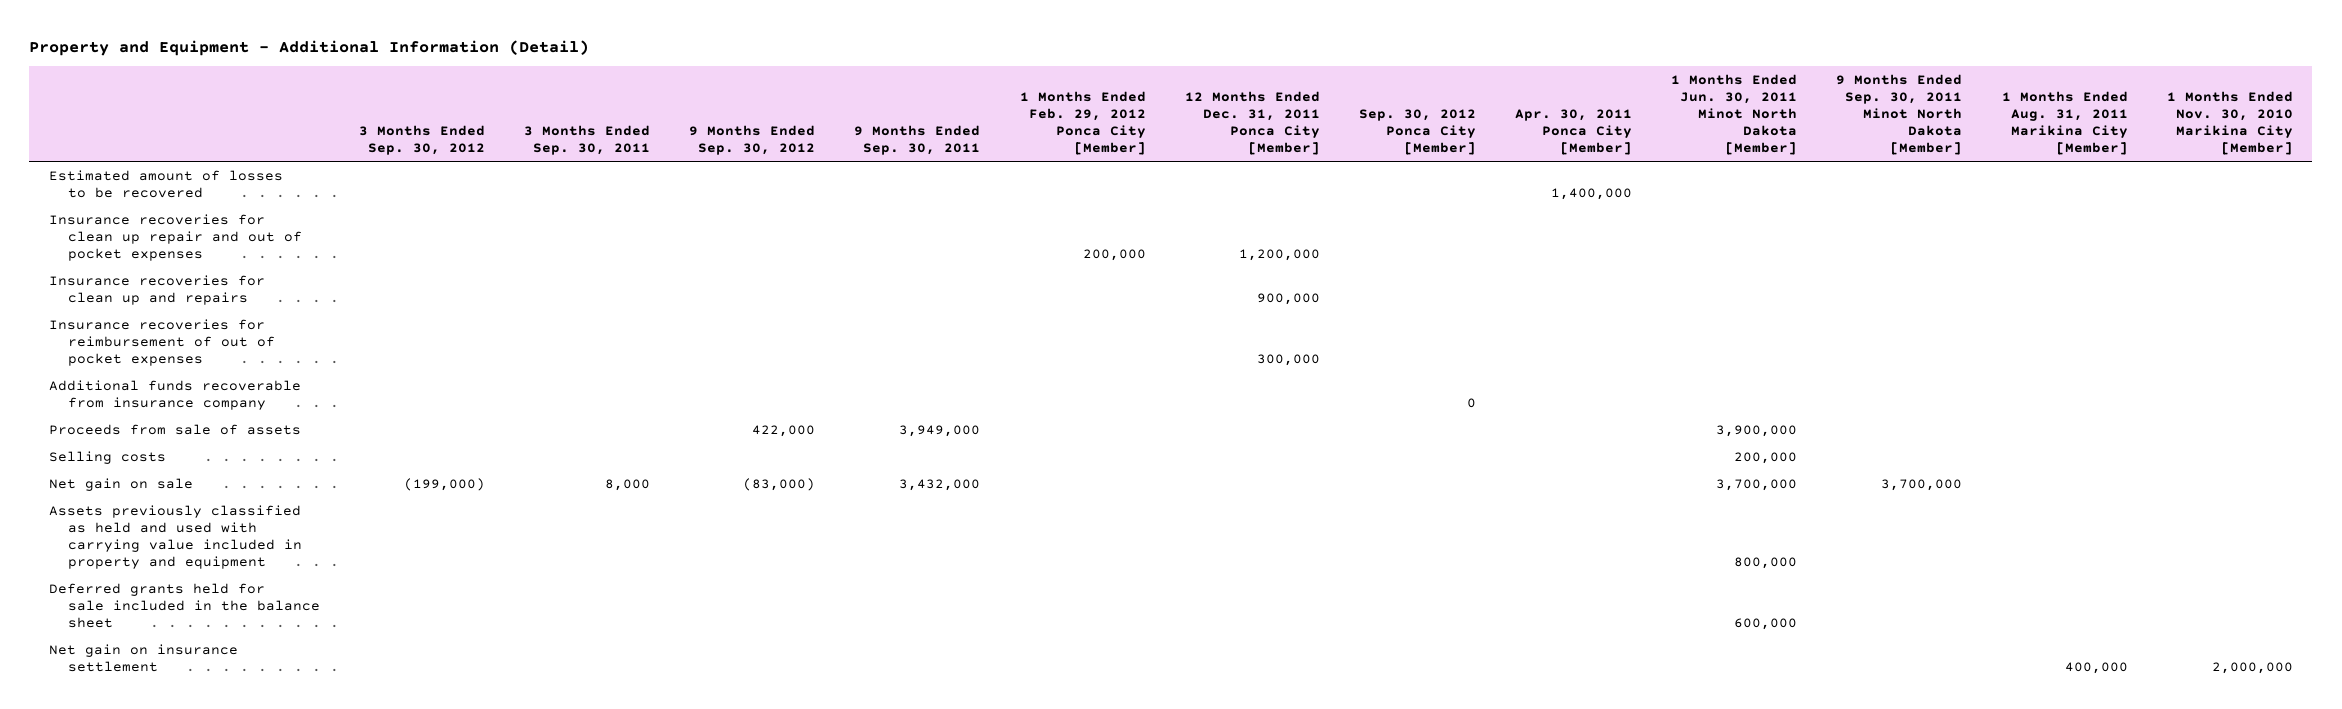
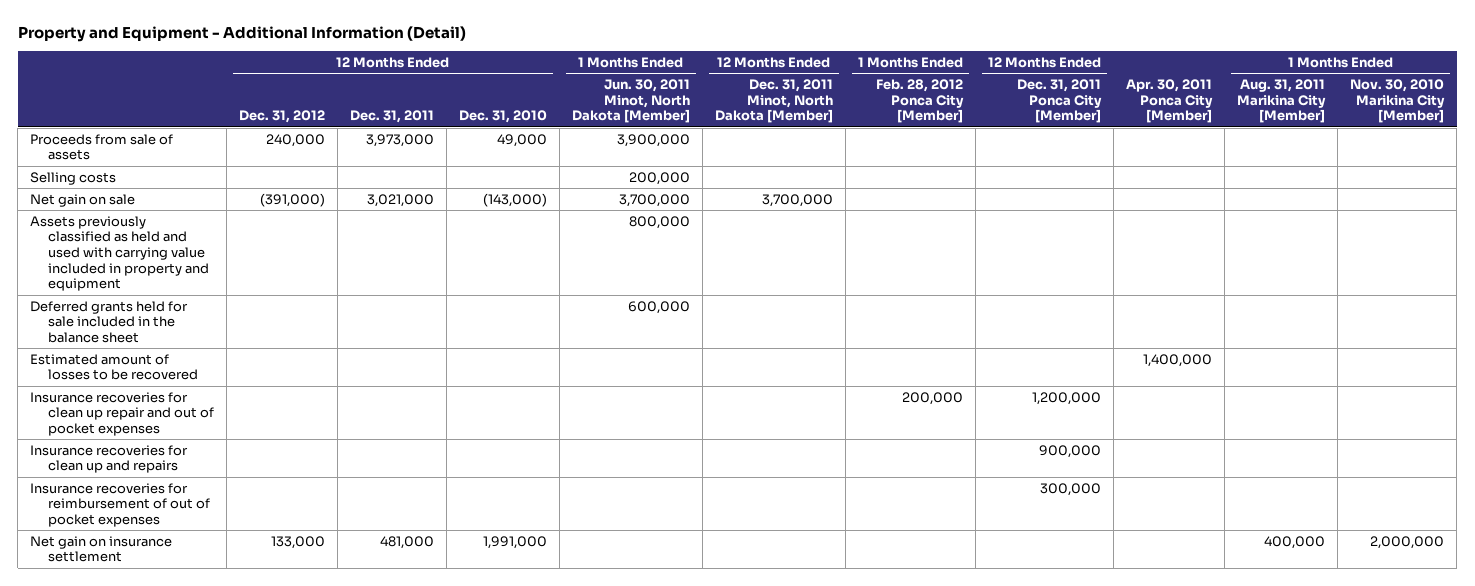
- | 3 Months Ended Sep. 30, 2012 | 3 Months Ended Sep. 30, 2011 | 9 Months Ended Sep. 30, 2012 | 9 Months Ended Sep. 30, 2011 | 1 Months Ended Feb. 29, 2012 Ponca City [Member] | 12 Months Ended Dec. 31, 2011 Ponca City [Member] | Sep. 30, 2012 Ponca City [Member] | Apr. 30, 2011 Ponca City [Member] | 1 Months Ended Jun. 30, 2011 Minot North Dakota [Member] | 9 Months Ended Sep. 30, 2011 Minot North Dakota [Member] | 1 Months Ended Aug. 31, 2011 Marikina City [Member] | 1 Months Ended Nov. 30, 2010 Marikina City [Member]
+ | 12 Months Ended Dec. 31, 2012 | 12 Months Ended Dec. 31, 2011 | 12 Months Ended Dec. 31, 2010 | 1 Months Ended Jun. 30, 2011 Minot, North Dakota [Member] | 12 Months Ended Dec. 31, 2011 Minot, North Dakota [Member] | 1 Months Ended Feb. 28, 2012 Ponca City [Member] | 12 Months Ended Dec. 31, 2011 Ponca City [Member] | Apr. 30, 2011 Ponca City [Member] | 1 Months Ended Aug. 31, 2011 Marikina City [Member] | 1 Months Ended Nov. 30, 2010 Marikina City [Member]
- Additional funds recoverable from insurance company | | | | | | | 0 | | | | |
moved down: Estimated amount of losses to be recovered | | | | | | | | 1,400,000 | |
moved down: Insurance recoveries for clean up repair and out of pocket expenses | | | | | | 200,000 | 1,200,000 | | |
moved down: Insurance recoveries for clean up and repairs | | | | | | | 900,000 | | |
moved down: Insurance recoveries for reimbursement of out of pocket expenses | | | | | | | 300,000 | | |

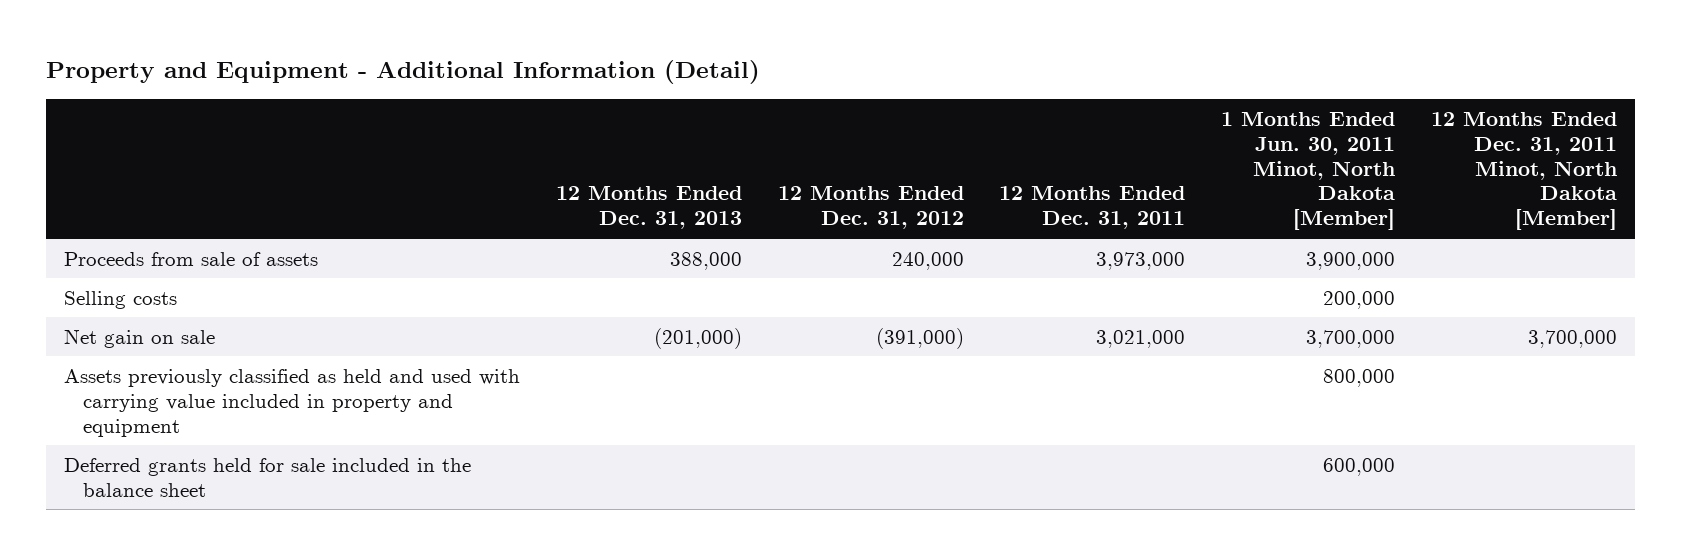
- | 12 Months Ended Dec. 31, 2012 | 12 Months Ended Dec. 31, 2011 | 12 Months Ended Dec. 31, 2010 | 1 Months Ended Jun. 30, 2011 Minot, North Dakota [Member] | 12 Months Ended Dec. 31, 2011 Minot, North Dakota [Member] | 1 Months Ended Feb. 28, 2012 Ponca City [Member] | 12 Months Ended Dec. 31, 2011 Ponca City [Member] | Apr. 30, 2011 Ponca City [Member] | 1 Months Ended Aug. 31, 2011 Marikina City [Member] | 1 Months Ended Nov. 30, 2010 Marikina City [Member]
+ | 12 Months Ended Dec. 31, 2013 | 12 Months Ended Dec. 31, 2012 | 12 Months Ended Dec. 31, 2011 | 1 Months Ended Jun. 30, 2011 Minot, North Dakota [Member] | 12 Months Ended Dec. 31, 2011 Minot, North Dakota [Member]
- Estimated amount of losses to be recovered | | | | | | | | 1,400,000 | |
- Insurance recoveries for clean up repair and out of pocket expenses | | | | | | 200,000 | 1,200,000 | | |
- Insurance recoveries for clean up and repairs | | | | | | | 900,000 | | |
- Insurance recoveries for reimbursement of out of pocket expenses | | | | | | | 300,000 | | |
- Net gain on insurance settlement | 133,000 | 481,000 | 1,991,000 | | | | | | 400,000 | 2,000,000

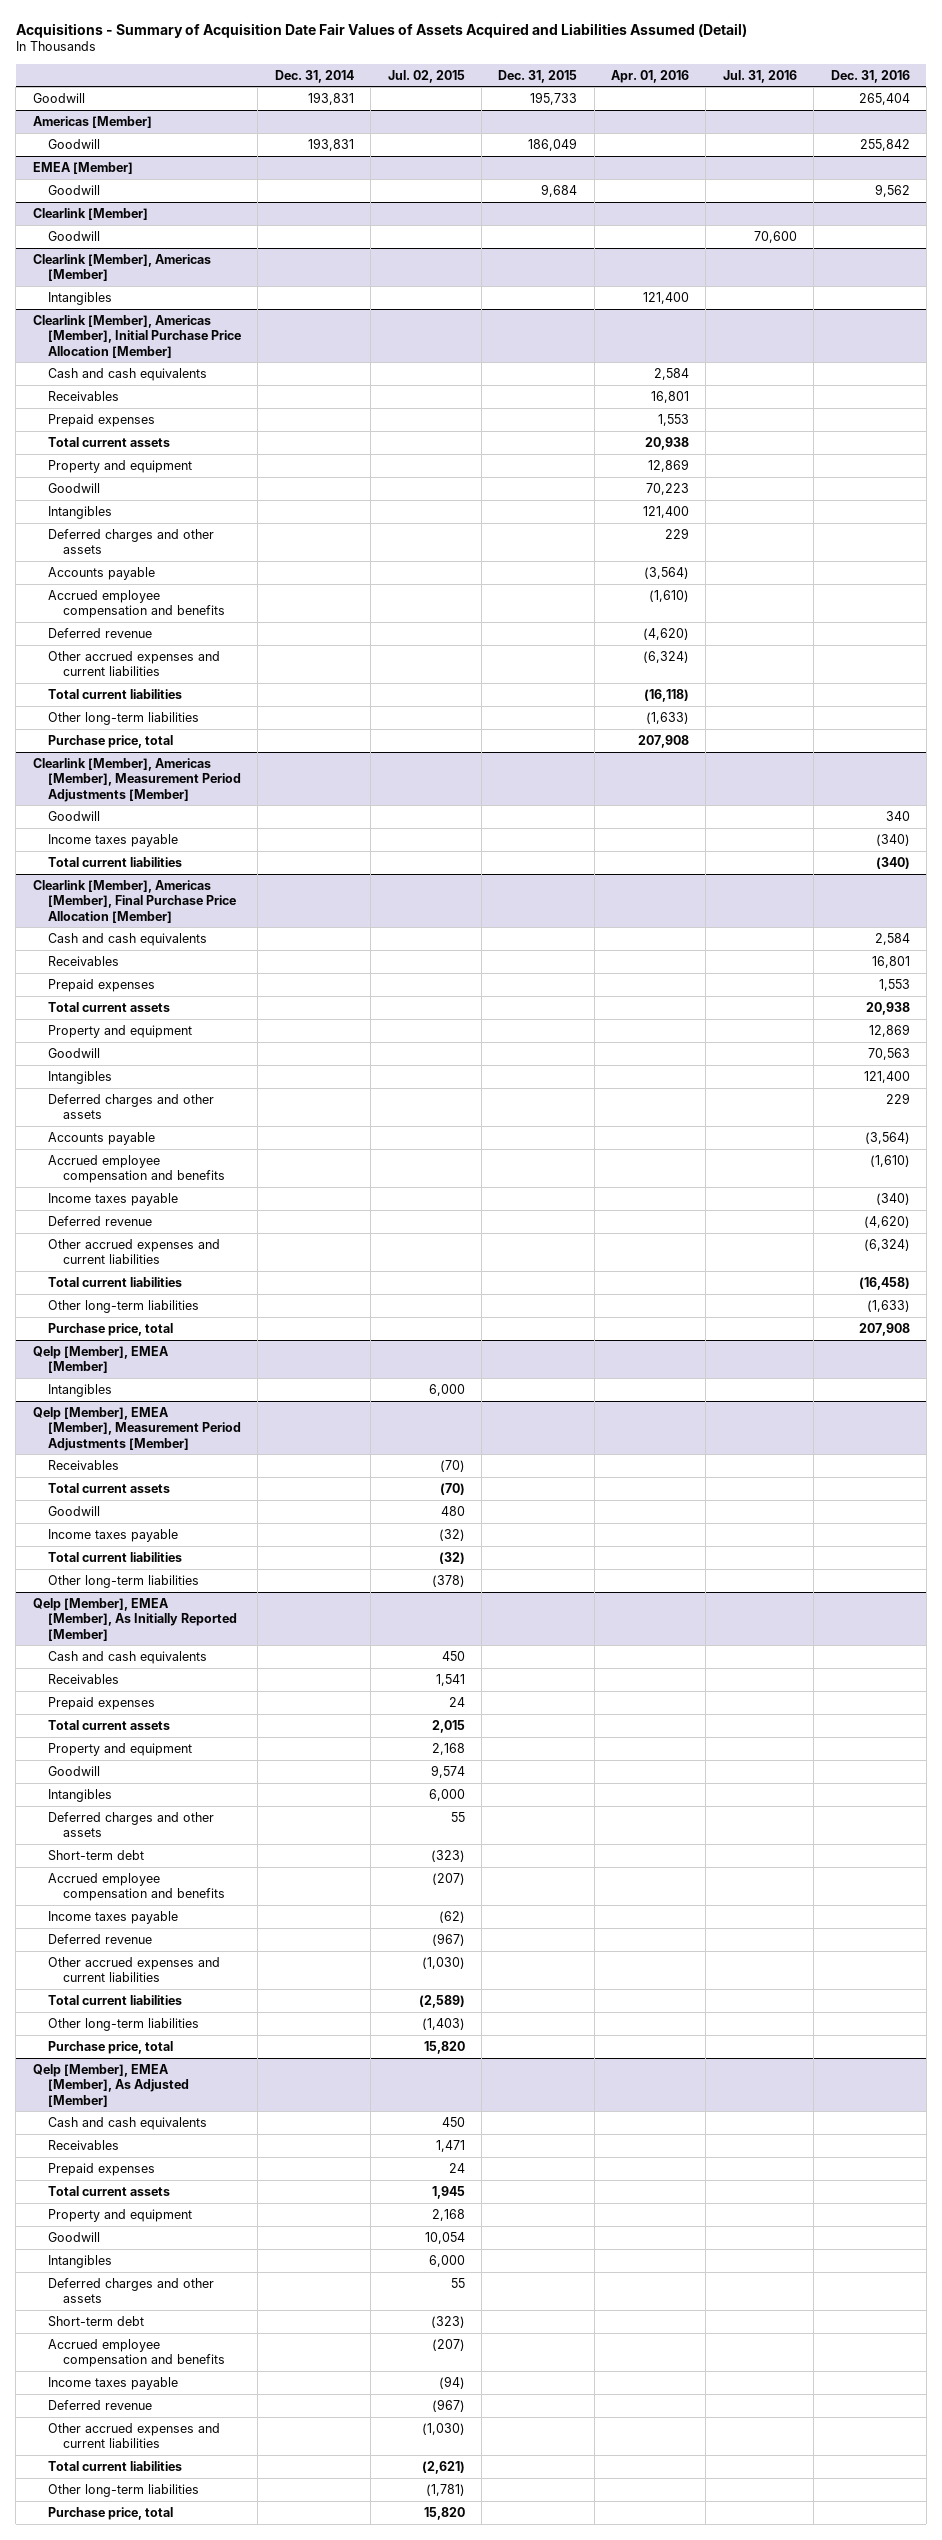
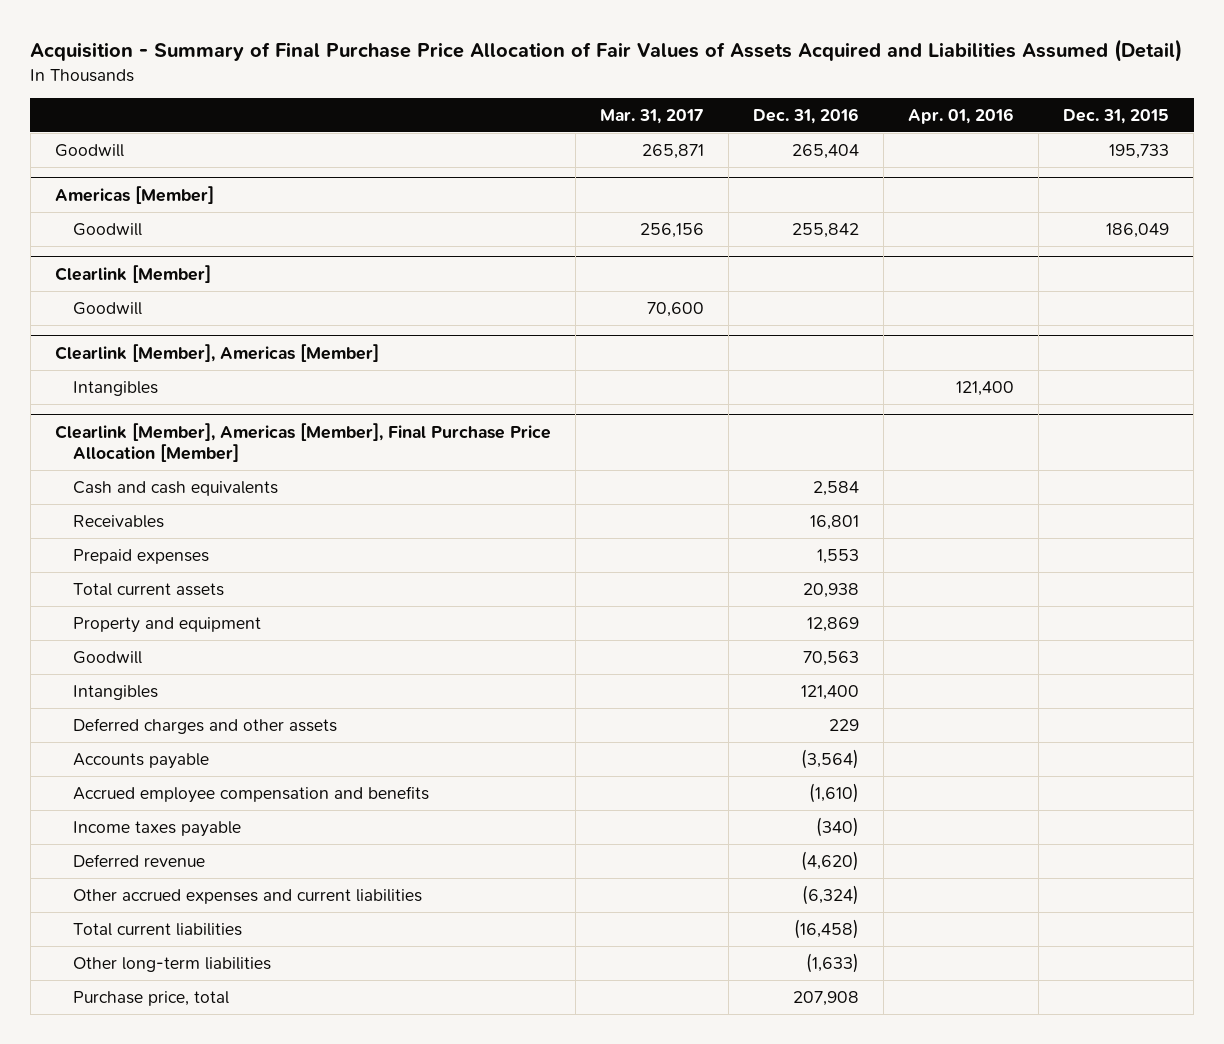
- Acquisitions - Summary of Acquisition Date Fair Values of Assets Acquired and Liabilities Assumed (Detail)
+ Acquisition - Summary of Final Purchase Price Allocation of Fair Values of Assets Acquired and Liabilities Assumed (Detail)
- | Dec. 31, 2014 | Jul. 02, 2015 | Dec. 31, 2015 | Apr. 01, 2016 | Jul. 31, 2016 | Dec. 31, 2016
+ | Mar. 31, 2017 | Dec. 31, 2016 | Apr. 01, 2016 | Dec. 31, 2015
- EMEA [Member]
- Goodwill | | | 9,684 | | | 9,562
- Clearlink [Member], Americas [Member], Initial Purchase Price Allocation [Member]
- Cash and cash equivalents | | | | 2,584 | |
- Receivables | | | | 16,801 | |
- Prepaid expenses | | | | 1,553 | |
- Total current assets | | | | 20,938 | |
- Property and equipment | | | | 12,869 | |
- Goodwill | | | | 70,223 | |
- Intangibles | | | | 121,400 | |
- Deferred charges and other assets | | | | 229 | |
- Accounts payable | | | | (3,564) | |
- Accrued employee compensation and benefits | | | | (1,610) | |
- Deferred revenue | | | | (4,620) | |
- Other accrued expenses and current liabilities | | | | (6,324) | |
- Total current liabilities | | | | (16,118) | |
- Other long-term liabilities | | | | (1,633) | |
- Purchase price, total | | | | 207,908 | |
- Clearlink [Member], Americas [Member], Measurement Period Adjustments [Member]
- Goodwill | | | | | | 340
- Income taxes payable | | | | | | (340)
- Total current liabilities | | | | | | (340)
- Qelp [Member], EMEA [Member]
- Intangibles | | 6,000 | | | |
- Qelp [Member], EMEA [Member], Measurement Period Adjustments [Member]
- Receivables | | (70) | | | |
- Total current assets | | (70) | | | |
- Goodwill | | 480 | | | |
- Income taxes payable | | (32) | | | |
- Total current liabilities | | (32) | | | |
- Other long-term liabilities | | (378) | | | |
- Qelp [Member], EMEA [Member], As Initially Reported [Member]
- Cash and cash equivalents | | 450 | | | |
- Receivables | | 1,541 | | | |
- Prepaid expenses | | 24 | | | |
- Total current assets | | 2,015 | | | |
- Property and equipment | | 2,168 | | | |
- Goodwill | | 9,574 | | | |
- Intangibles | | 6,000 | | | |
- Deferred charges and other assets | | 55 | | | |
- Short-term debt | | (323) | | | |
- Accrued employee compensation and benefits | | (207) | | | |
- Income taxes payable | | (62) | | | |
- Deferred revenue | | (967) | | | |
- Other accrued expenses and current liabilities | | (1,030) | | | |
- Total current liabilities | | (2,589) | | | |
- Other long-term liabilities | | (1,403) | | | |
- Purchase price, total | | 15,820 | | | |
- Qelp [Member], EMEA [Member], As Adjusted [Member]
- Cash and cash equivalents | | 450 | | | |
- Receivables | | 1,471 | | | |
- Prepaid expenses | | 24 | | | |
- Total current assets | | 1,945 | | | |
- Property and equipment | | 2,168 | | | |
- Goodwill | | 10,054 | | | |
- Intangibles | | 6,000 | | | |
- Deferred charges and other assets | | 55 | | | |
- Short-term debt | | (323) | | | |
- Accrued employee compensation and benefits | | (207) | | | |
- Income taxes payable | | (94) | | | |
- Deferred revenue | | (967) | | | |
- Other accrued expenses and current liabilities | | (1,030) | | | |
- Total current liabilities | | (2,621) | | | |
- Other long-term liabilities | | (1,781) | | | |
- Purchase price, total | | 15,820 | | | |

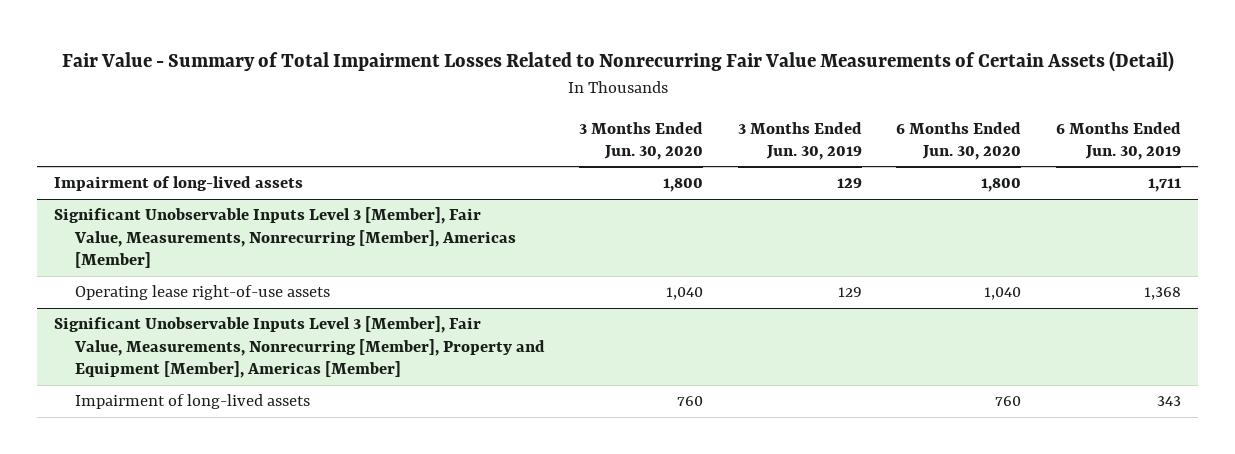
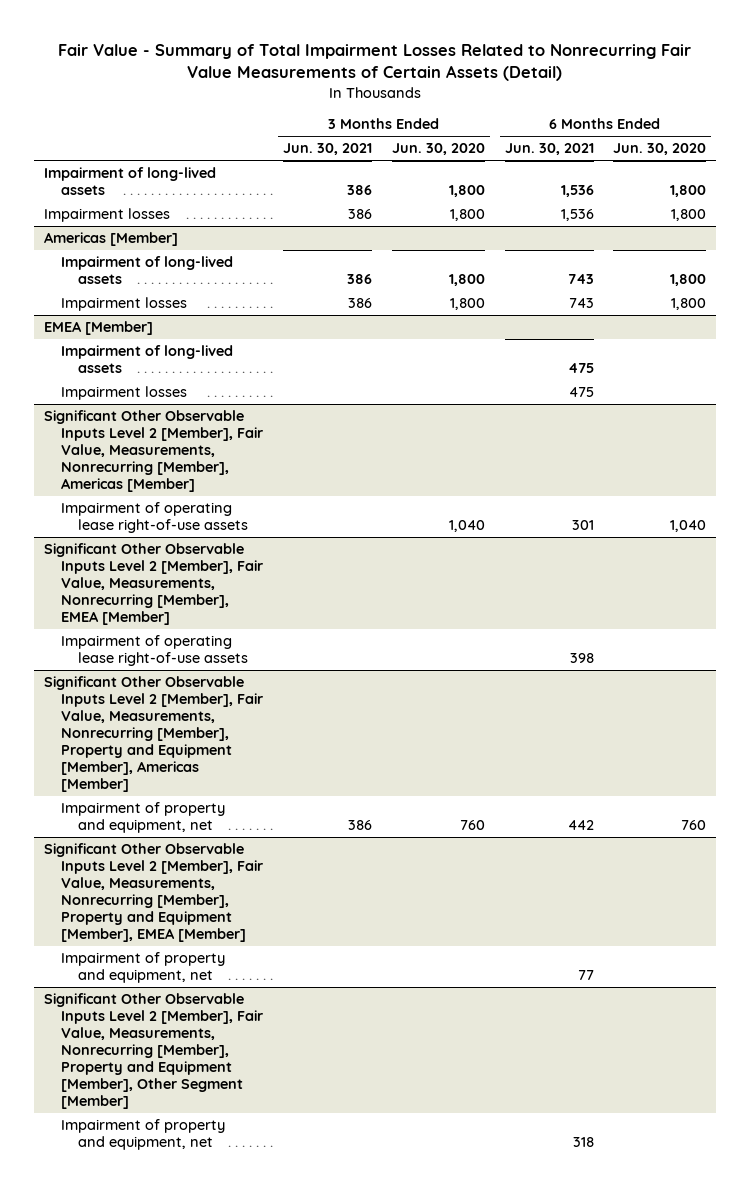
- | 3 Months Ended Jun. 30, 2020 | 3 Months Ended Jun. 30, 2019 | 6 Months Ended Jun. 30, 2020 | 6 Months Ended Jun. 30, 2019
+ | 3 Months Ended Jun. 30, 2021 | 3 Months Ended Jun. 30, 2020 | 6 Months Ended Jun. 30, 2021 | 6 Months Ended Jun. 30, 2020
- Significant Unobservable Inputs Level 3 [Member], Fair Value, Measurements, Nonrecurring [Member], Americas [Member]
- Operating lease right-of-use assets | 1,040 | 129 | 1,040 | 1,368
- Significant Unobservable Inputs Level 3 [Member], Fair Value, Measurements, Nonrecurring [Member], Property and Equipment [Member], Americas [Member]
- Impairment of long-lived assets | 760 | | 760 | 343
+ Impairment losses | 386 | 1,800 | 1,536 | 1,800
+ Americas [Member]
+ Impairment of long-lived assets | 386 | 1,800 | 743 | 1,800
+ Impairment losses | 386 | 1,800 | 743 | 1,800
+ EMEA [Member]
+ Impairment of long-lived assets | | | 475 |
+ Impairment losses | | | 475 |
+ Significant Other Observable Inputs Level 2 [Member], Fair Value, Measurements, Nonrecurring [Member], Americas [Member]
+ Impairment of operating lease right-of-use assets | | 1,040 | 301 | 1,040
+ Significant Other Observable Inputs Level 2 [Member], Fair Value, Measurements, Nonrecurring [Member], EMEA [Member]
+ Impairment of operating lease right-of-use assets | | | 398 |
+ Significant Other Observable Inputs Level 2 [Member], Fair Value, Measurements, Nonrecurring [Member], Property and Equipment [Member], Americas [Member]
+ Impairment of property and equipment, net | 386 | 760 | 442 | 760
+ Significant Other Observable Inputs Level 2 [Member], Fair Value, Measurements, Nonrecurring [Member], Property and Equipment [Member], EMEA [Member]
+ Impairment of property and equipment, net | | | 77 |
+ Significant Other Observable Inputs Level 2 [Member], Fair Value, Measurements, Nonrecurring [Member], Property and Equipment [Member], Other Segment [Member]
+ Impairment of property and equipment, net | | | 318 |

